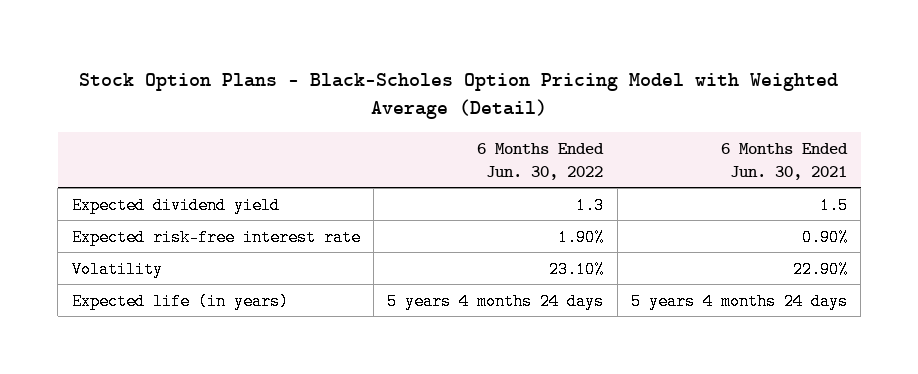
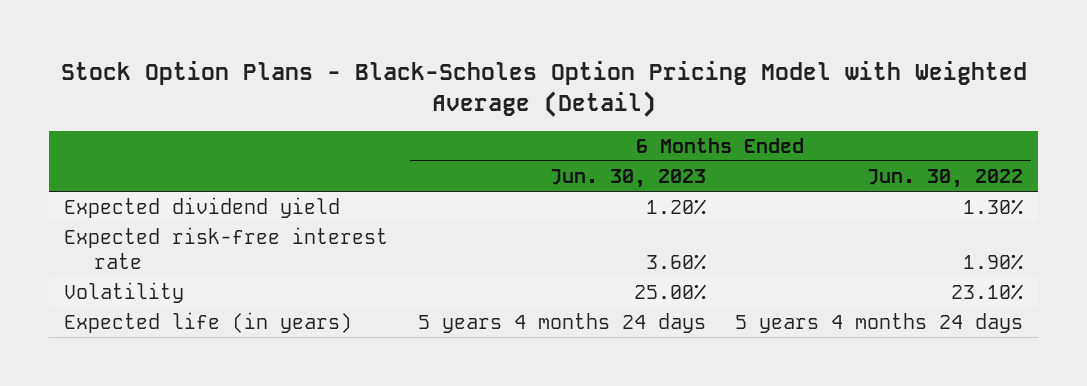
- | 6 Months Ended Jun. 30, 2022 | 6 Months Ended Jun. 30, 2021
+ | 6 Months Ended Jun. 30, 2023 | 6 Months Ended Jun. 30, 2022
- Expected dividend yield | 1.3 | 1.5
+ Expected dividend yield | 1.20% | 1.30%

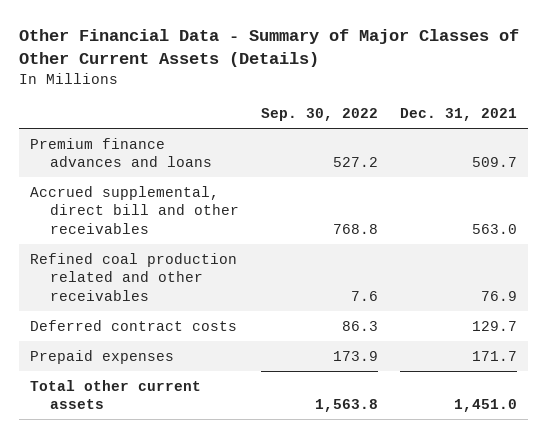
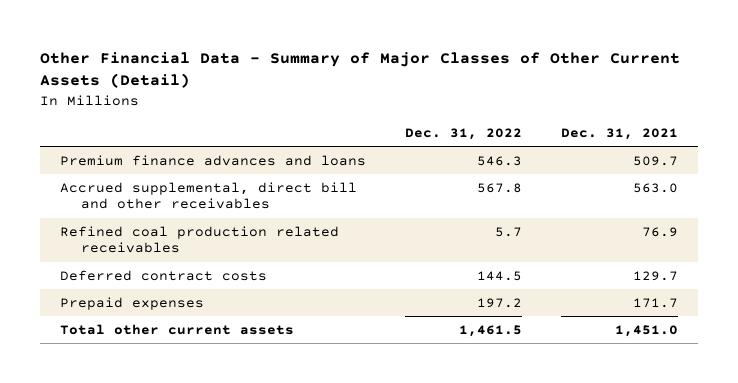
- Other Financial Data - Summary of Major Classes of Other Current Assets (Details)
+ Other Financial Data - Summary of Major Classes of Other Current Assets (Detail)
- | Sep. 30, 2022 | Dec. 31, 2021
+ | Dec. 31, 2022 | Dec. 31, 2021
- Refined coal production related and other receivables | 7.6 | 76.9
+ Refined coal production related receivables | 5.7 | 76.9

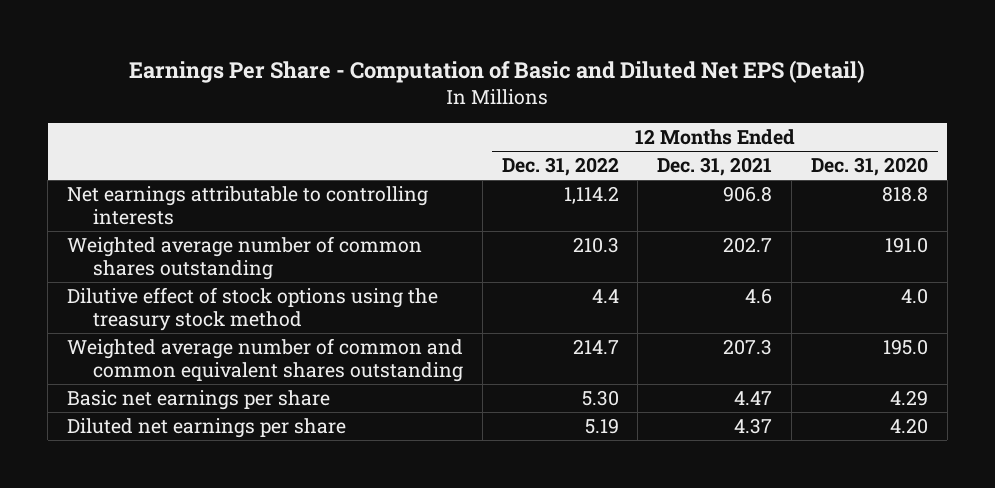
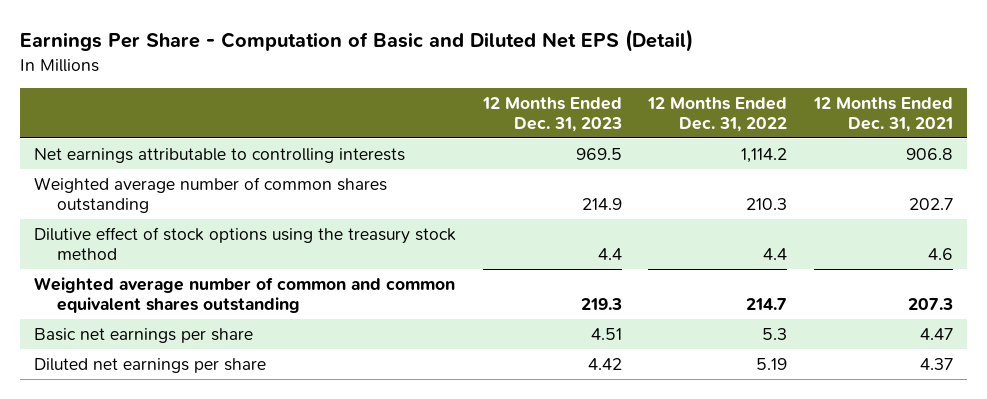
- | 12 Months Ended Dec. 31, 2022 | 12 Months Ended Dec. 31, 2021 | 12 Months Ended Dec. 31, 2020
+ | 12 Months Ended Dec. 31, 2023 | 12 Months Ended Dec. 31, 2022 | 12 Months Ended Dec. 31, 2021
- Basic net earnings per share | 5.30 | 4.47 | 4.29
+ Basic net earnings per share | 4.51 | 5.3 | 4.47

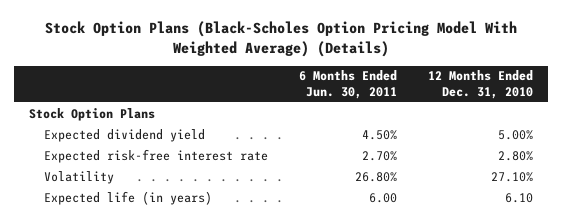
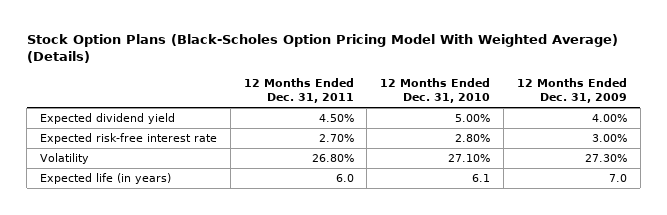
- | 6 Months Ended Jun. 30, 2011 | 12 Months Ended Dec. 31, 2010
+ | 12 Months Ended Dec. 31, 2011 | 12 Months Ended Dec. 31, 2010 | 12 Months Ended Dec. 31, 2009
- Stock Option Plans
- Expected life (in years) | 6.00 | 6.10
+ Expected life (in years) | 6.0 | 6.1 | 7.0

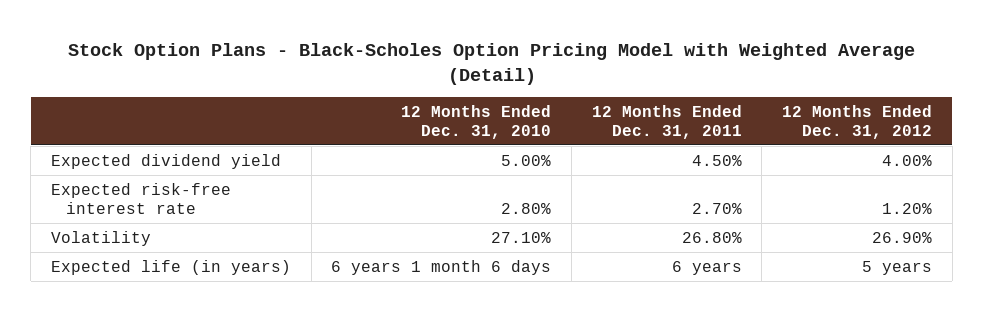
- Stock Option Plans (Black-Scholes Option Pricing Model With Weighted Average) (Details)
+ Stock Option Plans - Black-Scholes Option Pricing Model with Weighted Average (Detail)
- | 12 Months Ended Dec. 31, 2011 | 12 Months Ended Dec. 31, 2010 | 12 Months Ended Dec. 31, 2009
+ | 12 Months Ended Dec. 31, 2010 | 12 Months Ended Dec. 31, 2011 | 12 Months Ended Dec. 31, 2012
- Expected life (in years) | 6.0 | 6.1 | 7.0
+ Expected life (in years) | 6 years 1 month 6 days | 6 years | 5 years

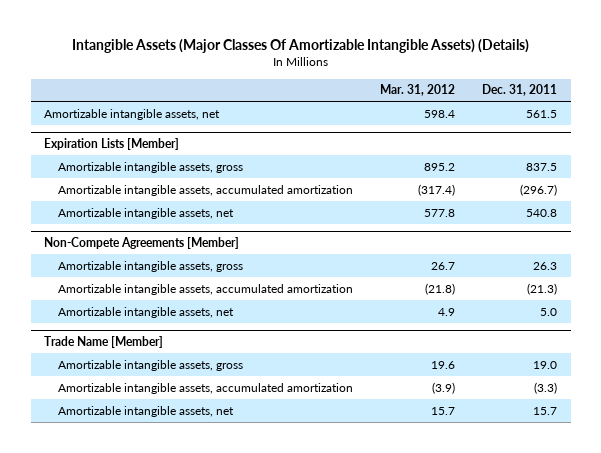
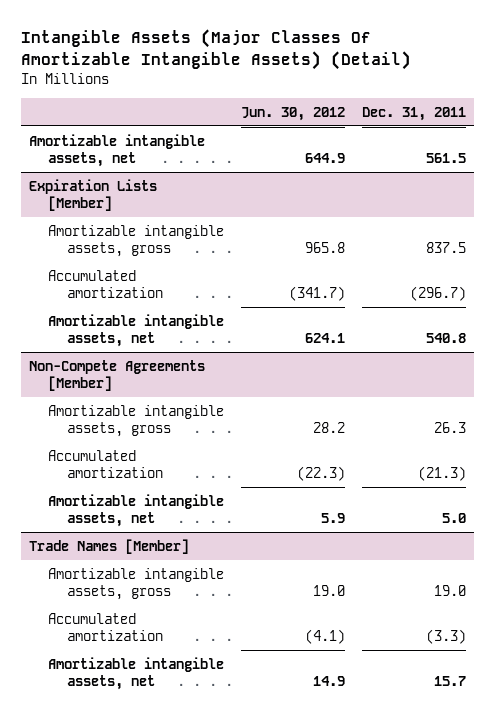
- Intangible Assets (Major Classes Of Amortizable Intangible Assets) (Details)
+ Intangible Assets (Major Classes Of Amortizable Intangible Assets) (Detail)
- | Mar. 31, 2012 | Dec. 31, 2011
+ | Jun. 30, 2012 | Dec. 31, 2011
@ Expiration Lists [Member]
- Amortizable intangible assets, accumulated amortization | (317.4) | (296.7)
+ Accumulated amortization | (341.7) | (296.7)
@ Non-Compete Agreements [Member]
- Amortizable intangible assets, accumulated amortization | (21.8) | (21.3)
+ Accumulated amortization | (22.3) | (21.3)
- Trade Name [Member]
+ Trade Names [Member]
- Amortizable intangible assets, accumulated amortization | (3.9) | (3.3)
+ Accumulated amortization | (4.1) | (3.3)

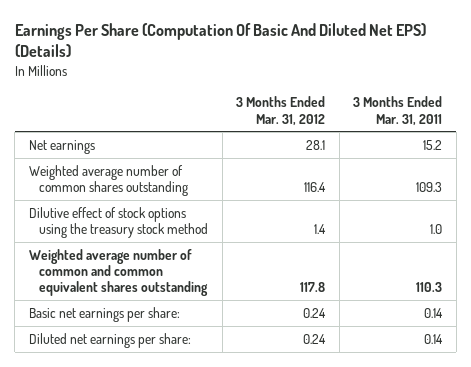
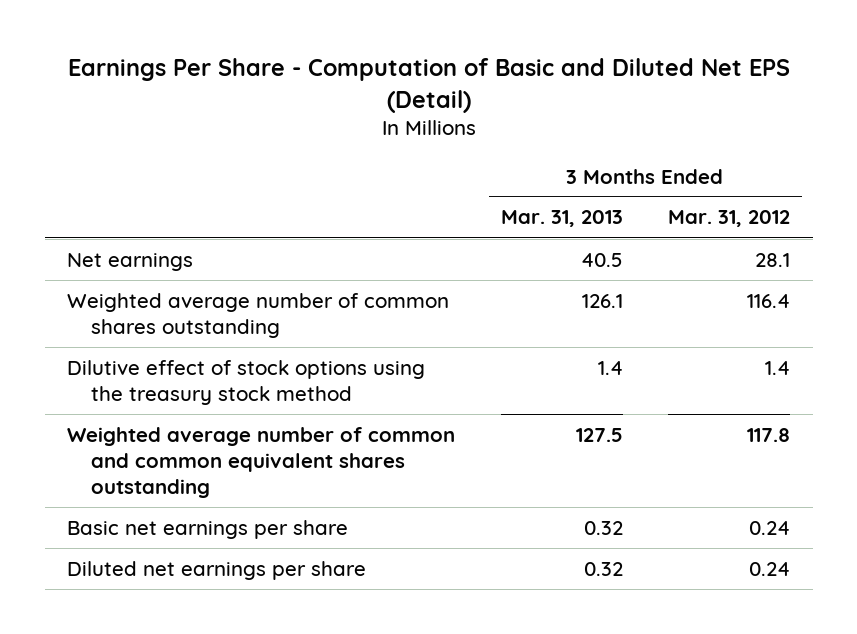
- Earnings Per Share (Computation Of Basic And Diluted Net EPS) (Details)
+ Earnings Per Share - Computation of Basic and Diluted Net EPS (Detail)
- | 3 Months Ended Mar. 31, 2012 | 3 Months Ended Mar. 31, 2011
+ | 3 Months Ended Mar. 31, 2013 | 3 Months Ended Mar. 31, 2012
- Basic net earnings per share: | 0.24 | 0.14
- Diluted net earnings per share: | 0.24 | 0.14
+ Basic net earnings per share | 0.32 | 0.24
+ Diluted net earnings per share | 0.32 | 0.24

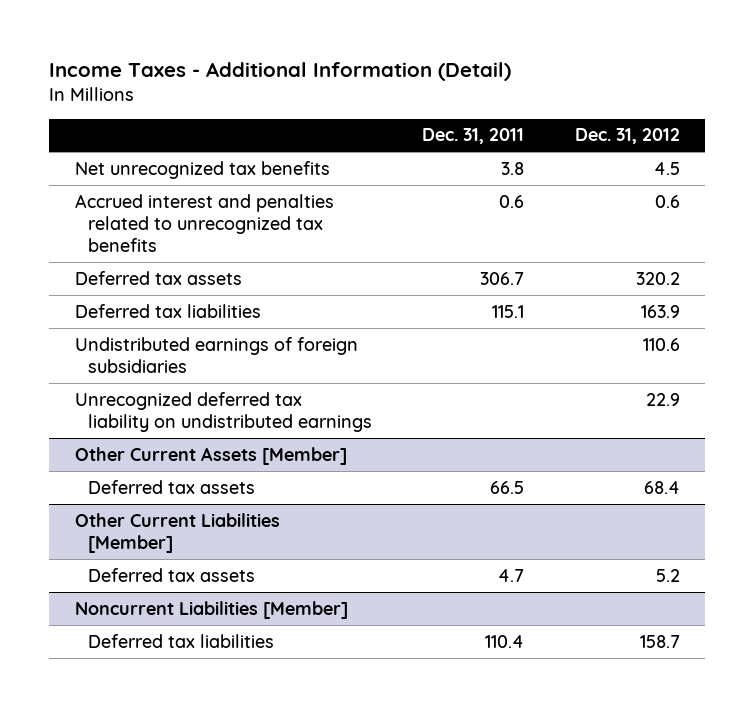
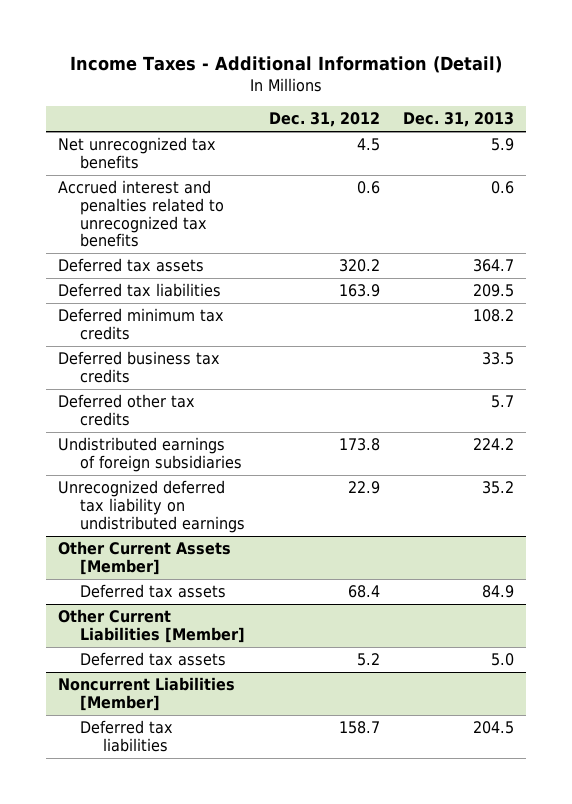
- | Dec. 31, 2011 | Dec. 31, 2012
+ | Dec. 31, 2012 | Dec. 31, 2013
- Undistributed earnings of foreign subsidiaries | | 110.6
+ Deferred minimum tax credits | | 108.2
+ Deferred business tax credits | | 33.5
+ Deferred other tax credits | | 5.7
+ Undistributed earnings of foreign subsidiaries | 173.8 | 224.2

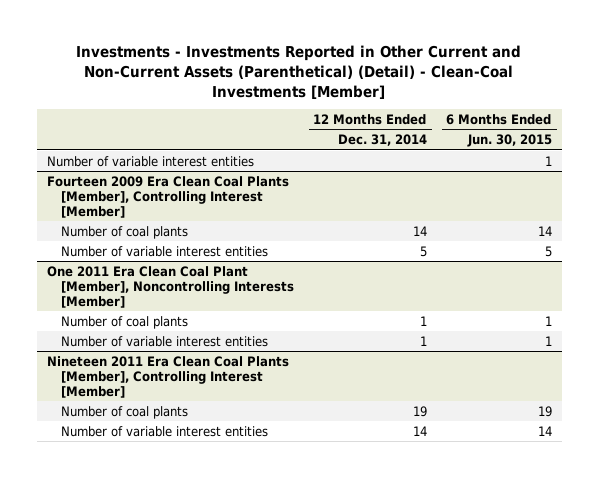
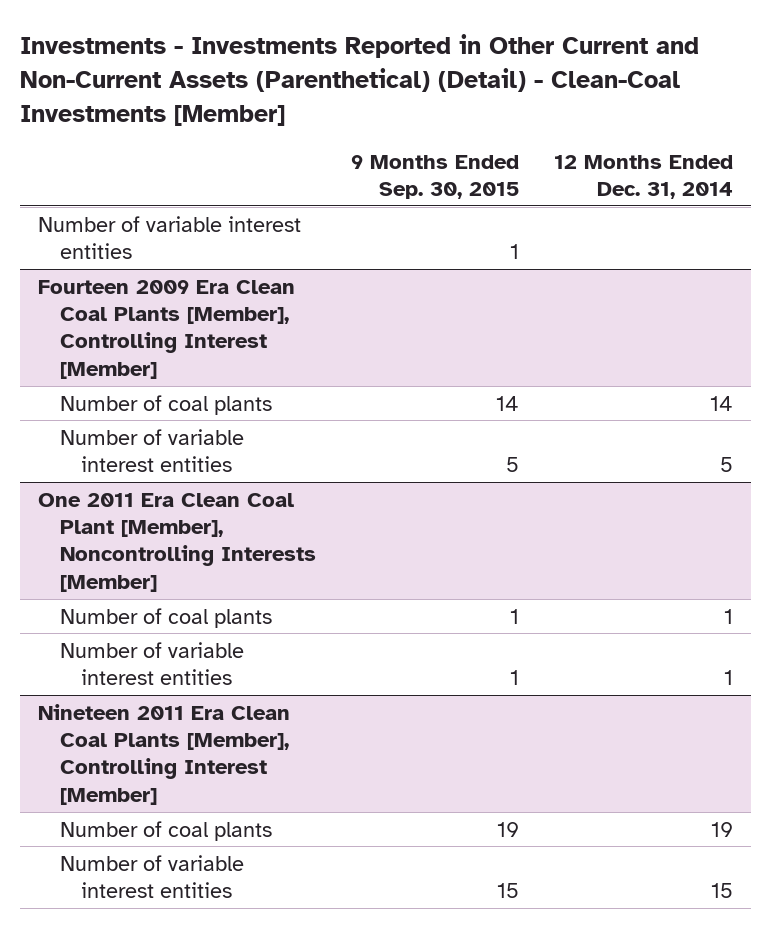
- | 12 Months Ended Dec. 31, 2014 | 6 Months Ended Jun. 30, 2015
+ | 9 Months Ended Sep. 30, 2015 | 12 Months Ended Dec. 31, 2014
@ Nineteen 2011 Era Clean Coal Plants [Member], Controlling Interest [Member]
- Number of variable interest entities | 14 | 14
+ Number of variable interest entities | 15 | 15

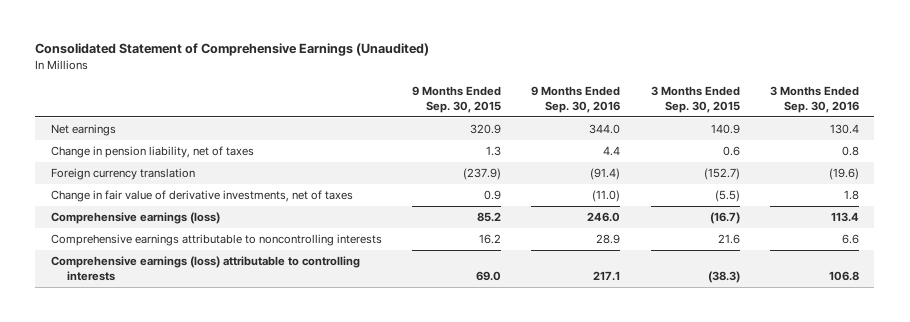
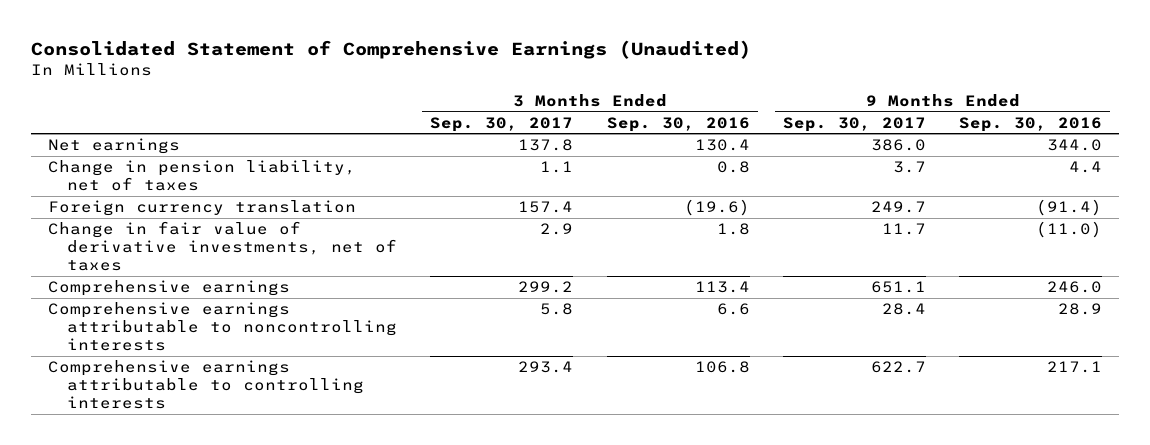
- | 9 Months Ended Sep. 30, 2015 | 9 Months Ended Sep. 30, 2016 | 3 Months Ended Sep. 30, 2015 | 3 Months Ended Sep. 30, 2016
+ | 3 Months Ended Sep. 30, 2017 | 3 Months Ended Sep. 30, 2016 | 9 Months Ended Sep. 30, 2017 | 9 Months Ended Sep. 30, 2016
- Comprehensive earnings (loss) | 85.2 | 246.0 | (16.7) | 113.4
+ Comprehensive earnings | 299.2 | 113.4 | 651.1 | 246.0
- Comprehensive earnings (loss) attributable to controlling interests | 69.0 | 217.1 | (38.3) | 106.8
+ Comprehensive earnings attributable to controlling interests | 293.4 | 106.8 | 622.7 | 217.1

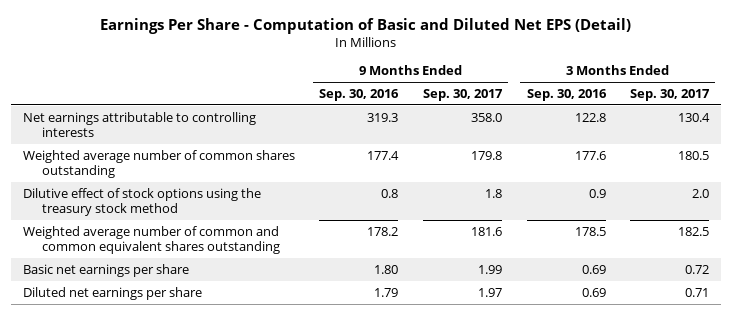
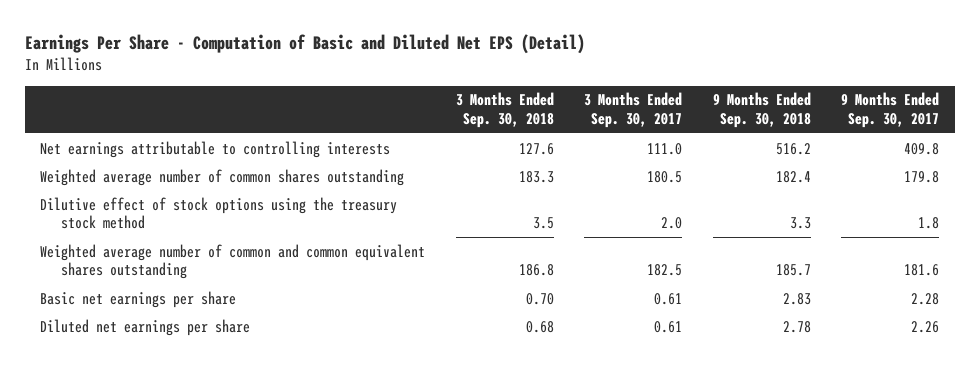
- | 9 Months Ended Sep. 30, 2016 | 9 Months Ended Sep. 30, 2017 | 3 Months Ended Sep. 30, 2016 | 3 Months Ended Sep. 30, 2017
+ | 3 Months Ended Sep. 30, 2018 | 3 Months Ended Sep. 30, 2017 | 9 Months Ended Sep. 30, 2018 | 9 Months Ended Sep. 30, 2017
- Net earnings attributable to controlling interests | 319.3 | 358.0 | 122.8 | 130.4
+ Net earnings attributable to controlling interests | 127.6 | 111.0 | 516.2 | 409.8
- Basic net earnings per share | 1.80 | 1.99 | 0.69 | 0.72
- Diluted net earnings per share | 1.79 | 1.97 | 0.69 | 0.71
+ Basic net earnings per share | 0.70 | 0.61 | 2.83 | 2.28
+ Diluted net earnings per share | 0.68 | 0.61 | 2.78 | 2.26

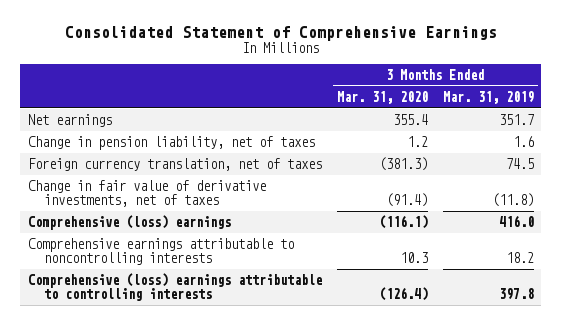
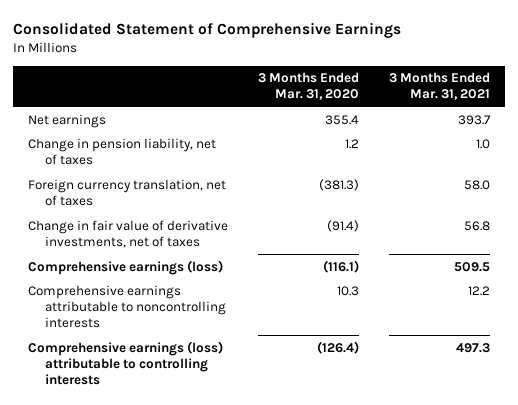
- | 3 Months Ended Mar. 31, 2020 | 3 Months Ended Mar. 31, 2019
+ | 3 Months Ended Mar. 31, 2020 | 3 Months Ended Mar. 31, 2021
- Comprehensive (loss) earnings | (116.1) | 416.0
+ Comprehensive earnings (loss) | (116.1) | 509.5
- Comprehensive (loss) earnings attributable to controlling interests | (126.4) | 397.8
+ Comprehensive earnings (loss) attributable to controlling interests | (126.4) | 497.3

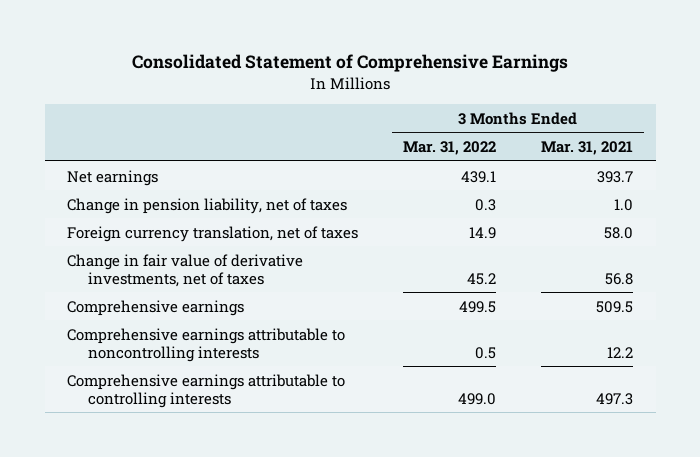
- | 3 Months Ended Mar. 31, 2020 | 3 Months Ended Mar. 31, 2021
+ | 3 Months Ended Mar. 31, 2022 | 3 Months Ended Mar. 31, 2021
- Comprehensive earnings (loss) | (116.1) | 509.5
+ Comprehensive earnings | 499.5 | 509.5
- Comprehensive earnings (loss) attributable to controlling interests | (126.4) | 497.3
+ Comprehensive earnings attributable to controlling interests | 499.0 | 497.3

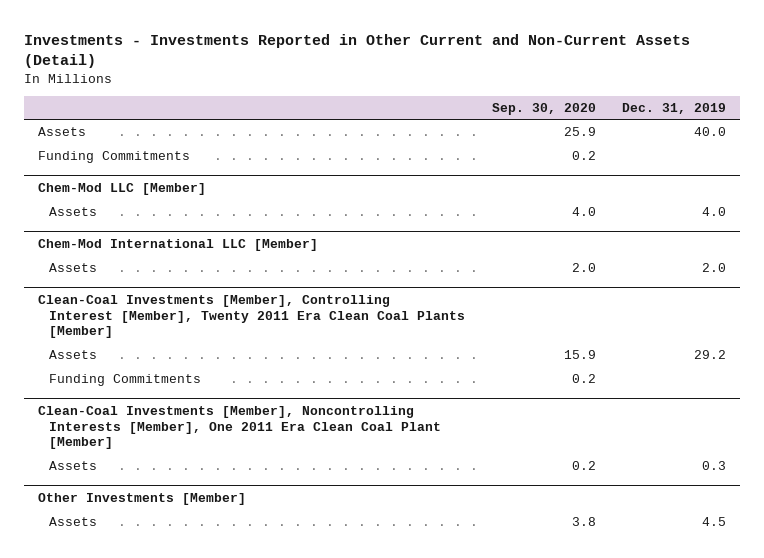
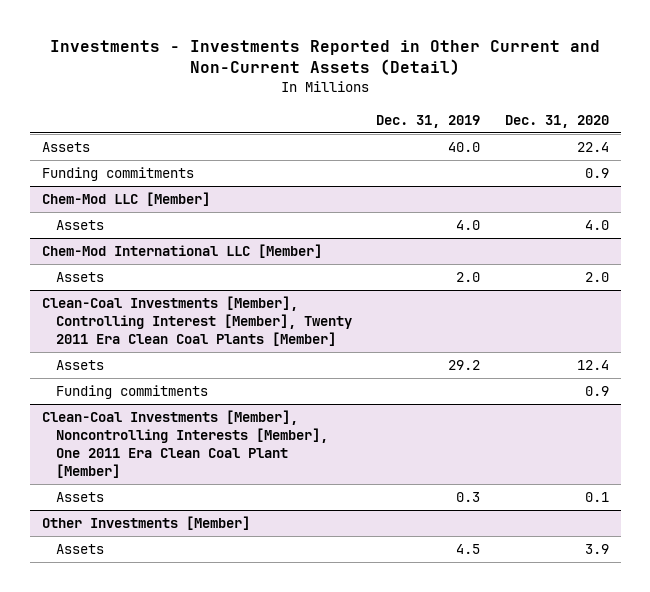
- | Sep. 30, 2020 | Dec. 31, 2019
+ | Dec. 31, 2019 | Dec. 31, 2020
- Funding Commitments | 0.2 |
+ Funding commitments | | 0.9
@ Clean-Coal Investments [Member], Controlling Interest [Member], Twenty 2011 Era Clean Coal Plants [Member]
- Funding Commitments | 0.2 |
+ Funding commitments | | 0.9

